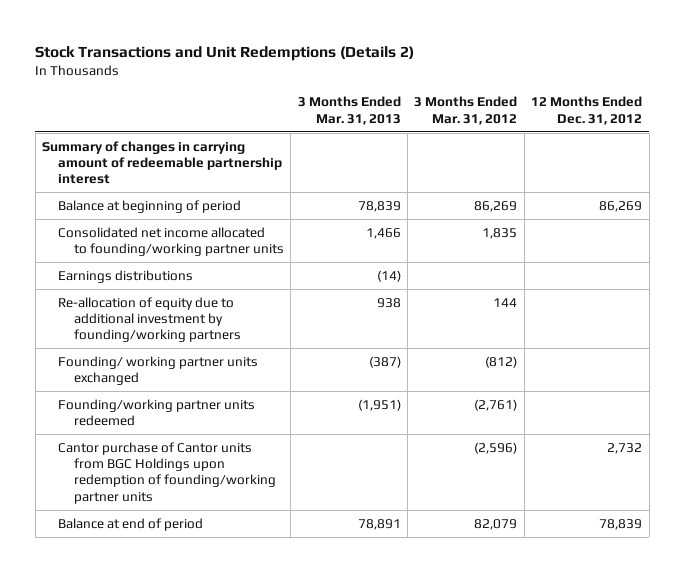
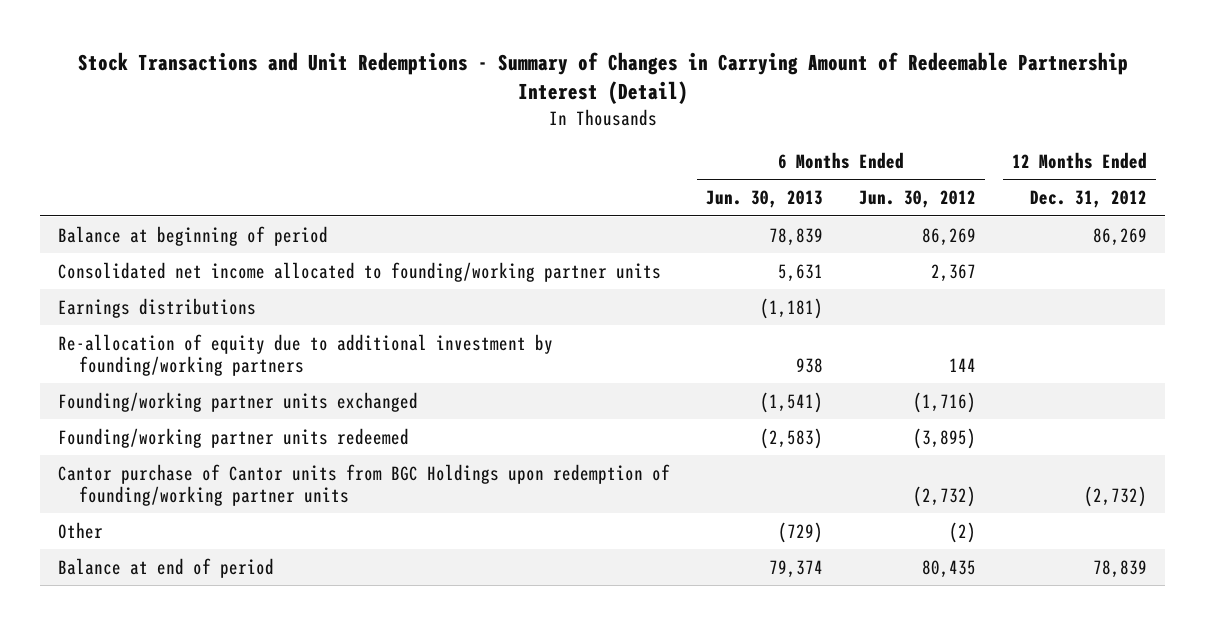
- Stock Transactions and Unit Redemptions (Details 2)
+ Stock Transactions and Unit Redemptions - Summary of Changes in Carrying Amount of Redeemable Partnership Interest (Detail)
- | 3 Months Ended Mar. 31, 2013 | 3 Months Ended Mar. 31, 2012 | 12 Months Ended Dec. 31, 2012
+ | 6 Months Ended Jun. 30, 2013 | 6 Months Ended Jun. 30, 2012 | 12 Months Ended Dec. 31, 2012
- Summary of changes in carrying amount of redeemable partnership interest
- Founding/ working partner units exchanged | (387) | (812) |
+ Founding/working partner units exchanged | (1,541) | (1,716) |
- Cantor purchase of Cantor units from BGC Holdings upon redemption of founding/working partner units | | (2,596) | 2,732
+ Cantor purchase of Cantor units from BGC Holdings upon redemption of founding/working partner units | | (2,732) | (2,732)
+ Other | (729) | (2) |

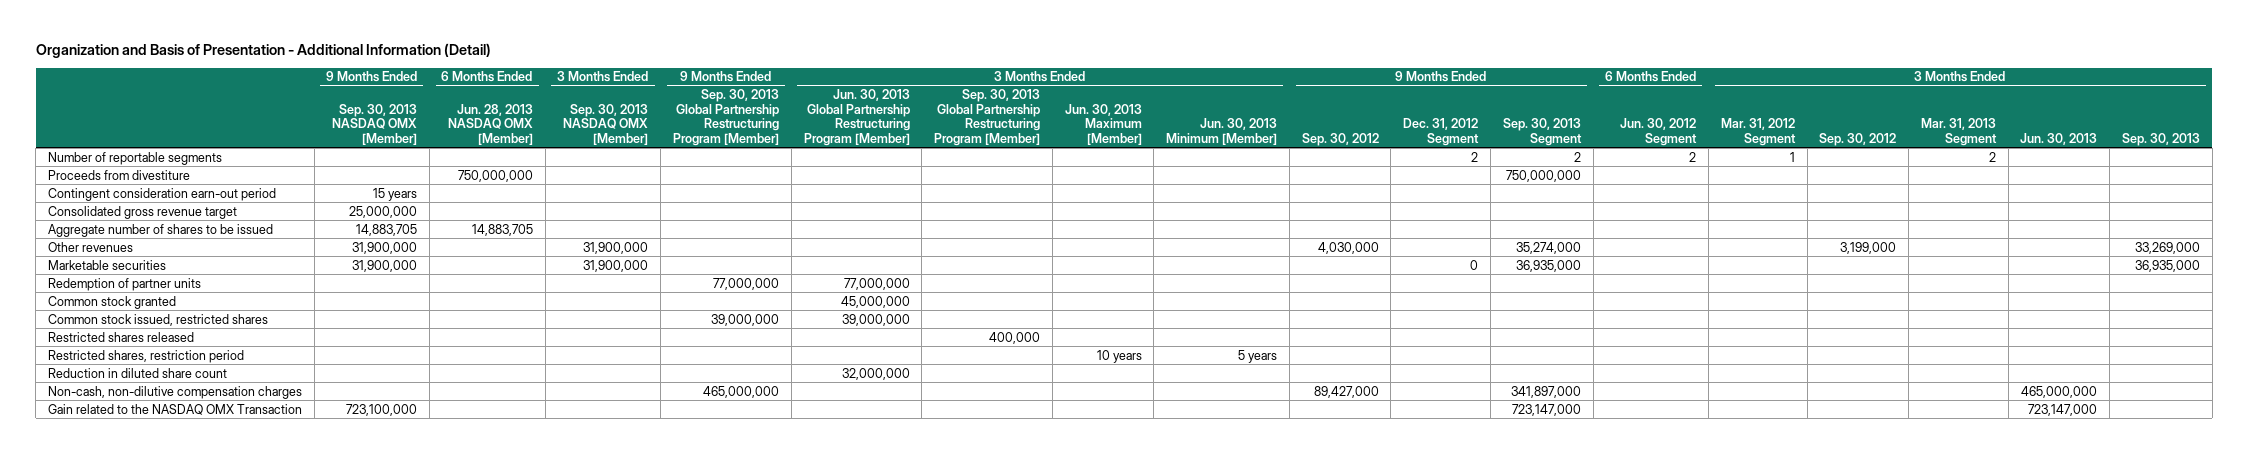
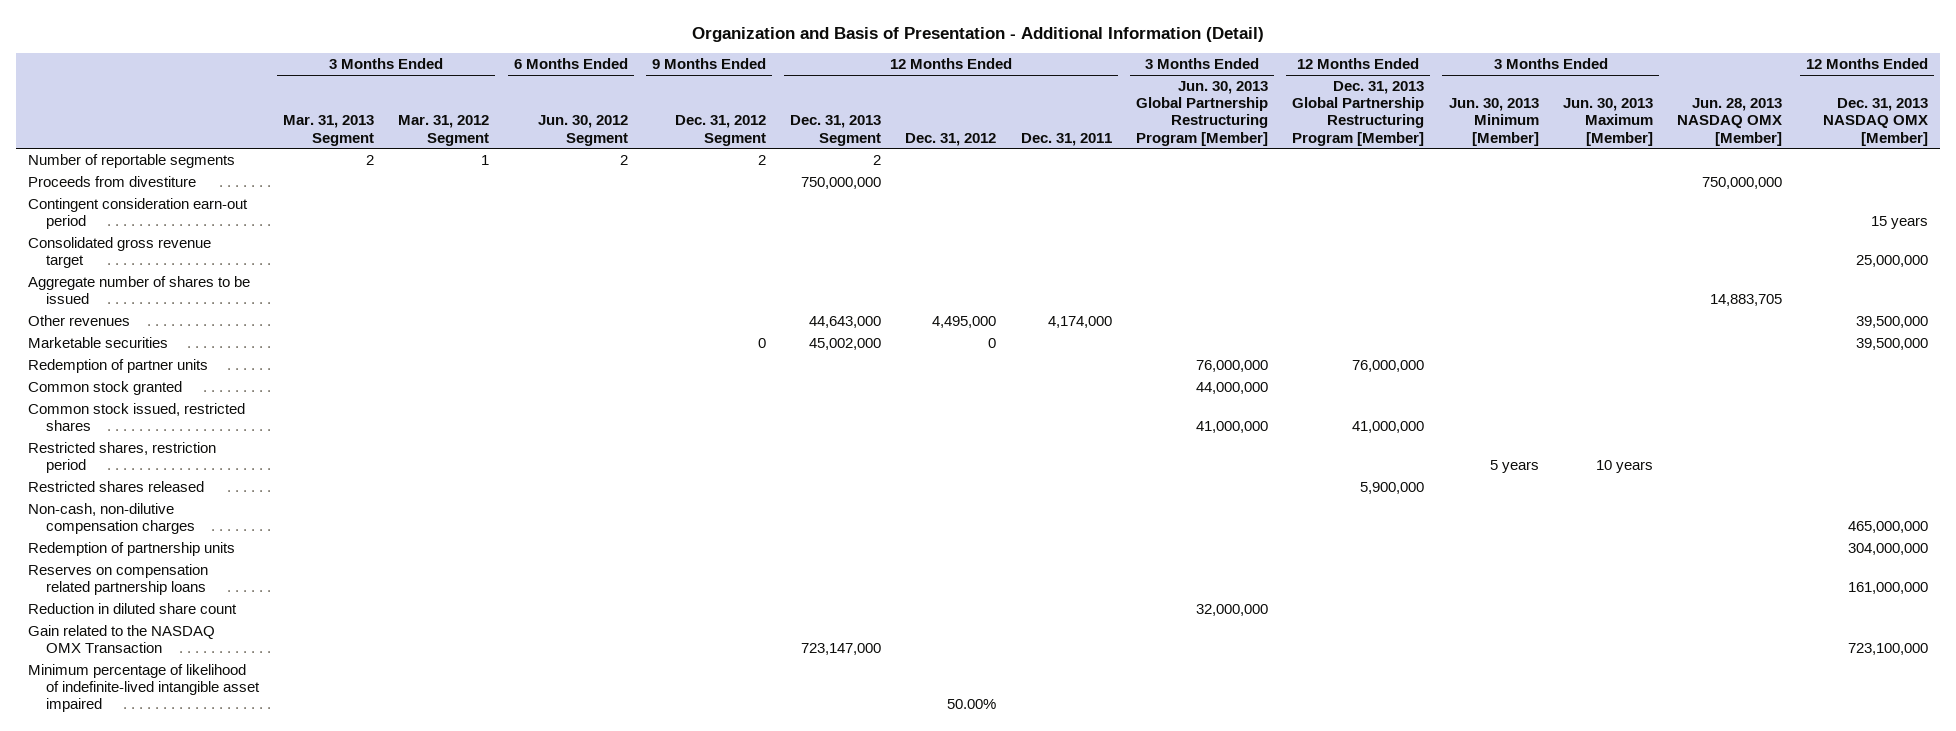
- | 9 Months Ended Sep. 30, 2013 NASDAQ OMX [Member] | 6 Months Ended Jun. 28, 2013 NASDAQ OMX [Member] | 3 Months Ended Sep. 30, 2013 NASDAQ OMX [Member] | 9 Months Ended Sep. 30, 2013 Global Partnership Restructuring Program [Member] | 3 Months Ended Jun. 30, 2013 Global Partnership Restructuring Program [Member] | 3 Months Ended Sep. 30, 2013 Global Partnership Restructuring Program [Member] | 3 Months Ended Jun. 30, 2013 Maximum [Member] | 3 Months Ended Jun. 30, 2013 Minimum [Member] | 9 Months Ended Sep. 30, 2012 | 9 Months Ended Dec. 31, 2012 Segment | 9 Months Ended Sep. 30, 2013 Segment | 6 Months Ended Jun. 30, 2012 Segment | 3 Months Ended Mar. 31, 2012 Segment | 3 Months Ended Sep. 30, 2012 | 3 Months Ended Mar. 31, 2013 Segment | 3 Months Ended Jun. 30, 2013 | 3 Months Ended Sep. 30, 2013
+ | 3 Months Ended Mar. 31, 2013 Segment | 3 Months Ended Mar. 31, 2012 Segment | 6 Months Ended Jun. 30, 2012 Segment | 9 Months Ended Dec. 31, 2012 Segment | 12 Months Ended Dec. 31, 2013 Segment | 12 Months Ended Dec. 31, 2012 | 12 Months Ended Dec. 31, 2011 | 3 Months Ended Jun. 30, 2013 Global Partnership Restructuring Program [Member] | 12 Months Ended Dec. 31, 2013 Global Partnership Restructuring Program [Member] | 3 Months Ended Jun. 30, 2013 Minimum [Member] | 3 Months Ended Jun. 30, 2013 Maximum [Member] | Jun. 28, 2013 NASDAQ OMX [Member] | 12 Months Ended Dec. 31, 2013 NASDAQ OMX [Member]
- Redemption of partner units | | | | 77,000,000 | 77,000,000 | | | | | | | | | | | |
- Common stock granted | | | | | 45,000,000 | | | | | | | | | | | |
- Common stock issued, restricted shares | | | | 39,000,000 | 39,000,000 | | | | | | | | | | | |
+ Redemption of partner units | | | | | | | | 76,000,000 | 76,000,000 | | | |
+ Common stock granted | | | | | | | | 44,000,000 | | | | |
+ Common stock issued, restricted shares | | | | | | | | 41,000,000 | 41,000,000 | | | |
moved down: Restricted shares released | | | | | | | | | 5,900,000 | | | |
+ Redemption of partnership units | | | | | | | | | | | | | 304,000,000
+ Reserves on compensation related partnership loans | | | | | | | | | | | | | 161,000,000
moved down: Reduction in diluted share count | | | | | | | | 32,000,000 | | | | |
+ Minimum percentage of likelihood of indefinite-lived intangible asset impaired | | | | | | 50.00% | | | | | | |

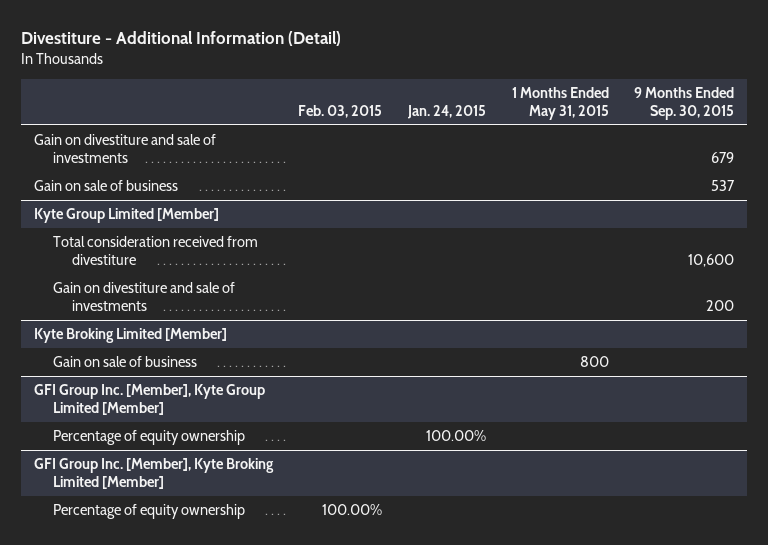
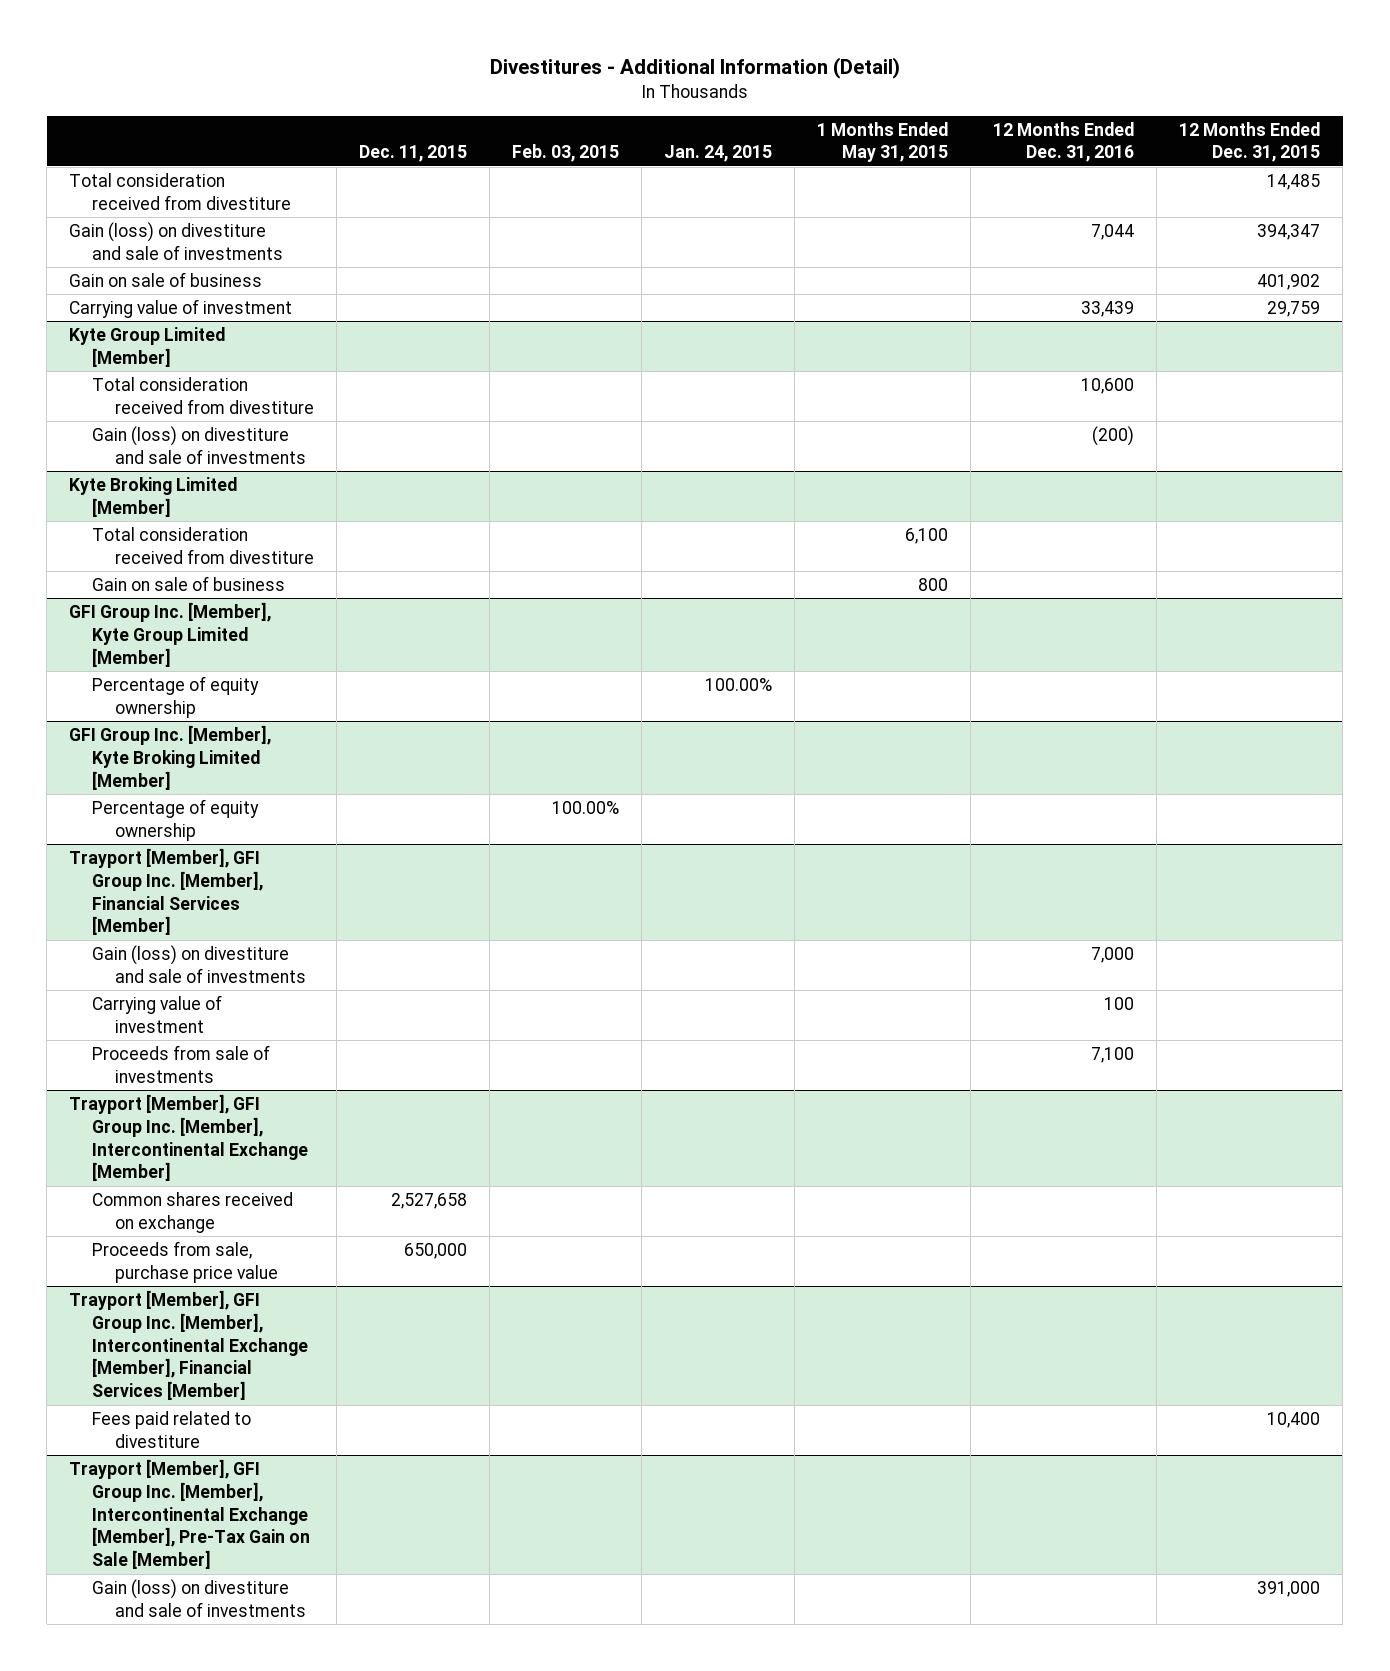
- Divestiture - Additional Information (Detail)
+ Divestitures - Additional Information (Detail)
- | Feb. 03, 2015 | Jan. 24, 2015 | 1 Months Ended May 31, 2015 | 9 Months Ended Sep. 30, 2015
+ | Dec. 11, 2015 | Feb. 03, 2015 | Jan. 24, 2015 | 1 Months Ended May 31, 2015 | 12 Months Ended Dec. 31, 2016 | 12 Months Ended Dec. 31, 2015
- Gain on divestiture and sale of investments | | | | 679
+ Total consideration received from divestiture | | | | | | 14,485
+ Gain (loss) on divestiture and sale of investments | | | | | 7,044 | 394,347
+ Carrying value of investment | | | | | 33,439 | 29,759
@ Kyte Group Limited [Member]
- Gain on divestiture and sale of investments | | | | 200
+ Gain (loss) on divestiture and sale of investments | | | | | (200) |
@ Kyte Broking Limited [Member]
+ Total consideration received from divestiture | | | | 6,100 | |
+ Trayport [Member], GFI Group Inc. [Member], Financial Services [Member]
+ Gain (loss) on divestiture and sale of investments | | | | | 7,000 |
+ Carrying value of investment | | | | | 100 |
+ Proceeds from sale of investments | | | | | 7,100 |
+ Trayport [Member], GFI Group Inc. [Member], Intercontinental Exchange [Member]
+ Common shares received on exchange | 2,527,658 | | | | |
+ Proceeds from sale, purchase price value | 650,000 | | | | |
+ Trayport [Member], GFI Group Inc. [Member], Intercontinental Exchange [Member], Financial Services [Member]
+ Fees paid related to divestiture | | | | | | 10,400
+ Trayport [Member], GFI Group Inc. [Member], Intercontinental Exchange [Member], Pre-Tax Gain on Sale [Member]
+ Gain (loss) on divestiture and sale of investments | | | | | | 391,000

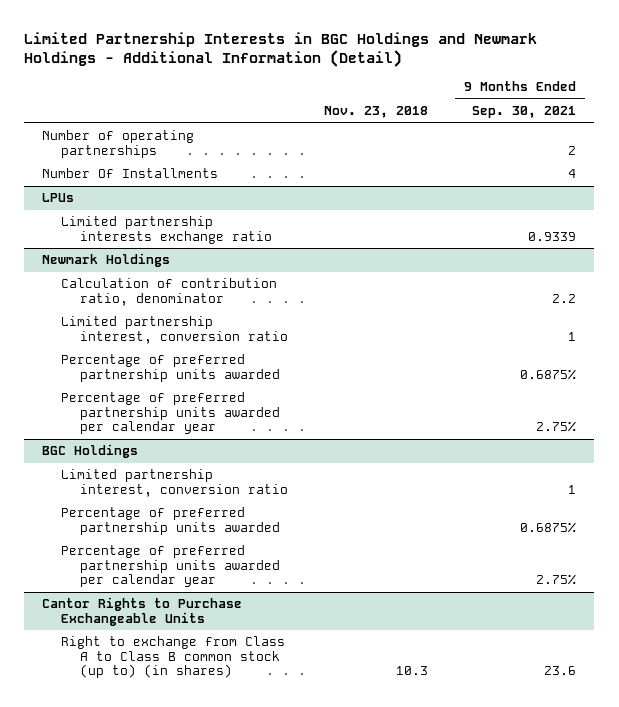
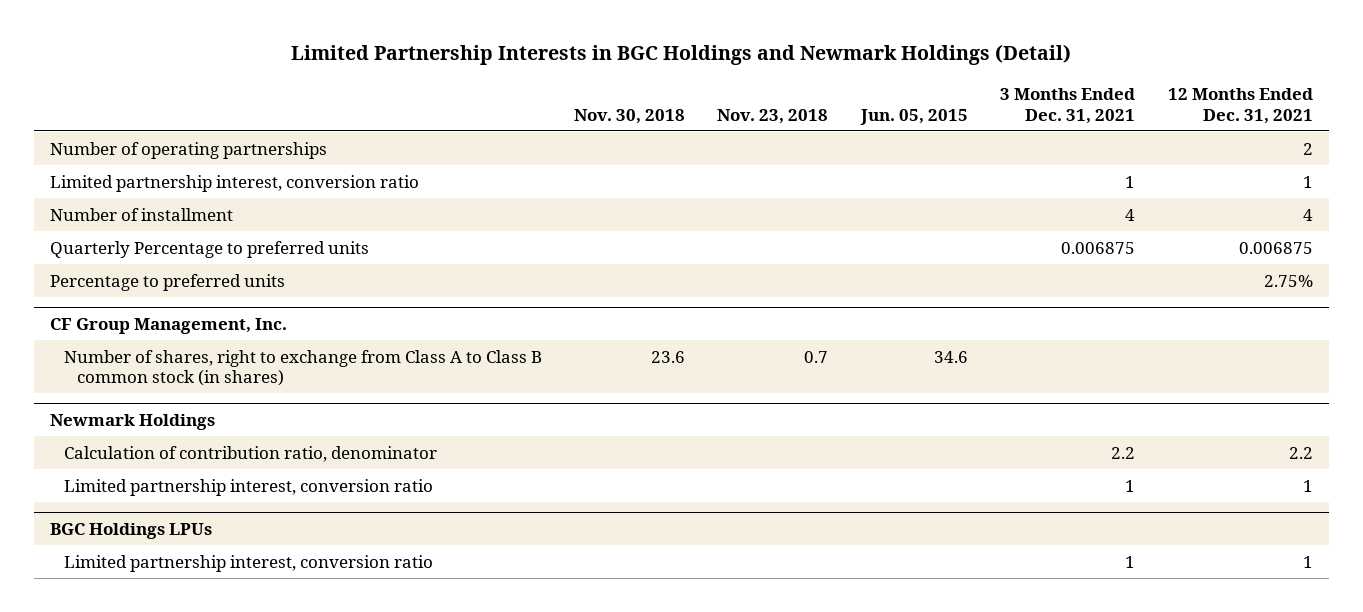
- Limited Partnership Interests in BGC Holdings and Newmark Holdings - Additional Information (Detail)
+ Limited Partnership Interests in BGC Holdings and Newmark Holdings (Detail)
- | Nov. 23, 2018 | 9 Months Ended Sep. 30, 2021
+ | Nov. 30, 2018 | Nov. 23, 2018 | Jun. 05, 2015 | 3 Months Ended Dec. 31, 2021 | 12 Months Ended Dec. 31, 2021
- Number Of Installments | | 4
- LPUs
- Limited partnership interests exchange ratio | | 0.9339
+ Limited partnership interest, conversion ratio | | | | 1 | 1
+ Number of installment | | | | 4 | 4
+ Quarterly Percentage to preferred units | | | | 0.006875 | 0.006875
+ Percentage to preferred units | | | | | 2.75%
+ CF Group Management, Inc.
+ Number of shares, right to exchange from Class A to Class B common stock (in shares) | 23.6 | 0.7 | 34.6 | |
@ Newmark Holdings
- Percentage of preferred partnership units awarded | | 0.6875%
- Percentage of preferred partnership units awarded per calendar year | | 2.75%
- BGC Holdings
+ BGC Holdings LPUs
- Percentage of preferred partnership units awarded | | 0.6875%
- Percentage of preferred partnership units awarded per calendar year | | 2.75%
- Cantor Rights to Purchase Exchangeable Units
- Right to exchange from Class A to Class B common stock (up to) (in shares) | 10.3 | 23.6

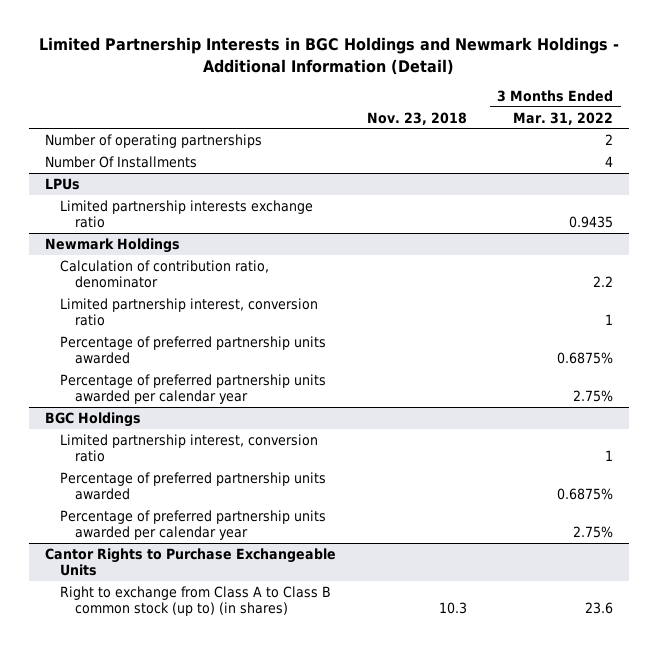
- Limited Partnership Interests in BGC Holdings and Newmark Holdings (Detail)
+ Limited Partnership Interests in BGC Holdings and Newmark Holdings - Additional Information (Detail)
- | Nov. 30, 2018 | Nov. 23, 2018 | Jun. 05, 2015 | 3 Months Ended Dec. 31, 2021 | 12 Months Ended Dec. 31, 2021
+ | Nov. 23, 2018 | 3 Months Ended Mar. 31, 2022
- Limited partnership interest, conversion ratio | | | | 1 | 1
- Number of installment | | | | 4 | 4
- Quarterly Percentage to preferred units | | | | 0.006875 | 0.006875
- Percentage to preferred units | | | | | 2.75%
- CF Group Management, Inc.
- Number of shares, right to exchange from Class A to Class B common stock (in shares) | 23.6 | 0.7 | 34.6 | |
+ Number Of Installments | | 4
+ LPUs
+ Limited partnership interests exchange ratio | | 0.9435
- BGC Holdings LPUs
@ Newmark Holdings
+ Percentage of preferred partnership units awarded | | 0.6875%
+ Percentage of preferred partnership units awarded per calendar year | | 2.75%
+ BGC Holdings
+ Percentage of preferred partnership units awarded | | 0.6875%
+ Percentage of preferred partnership units awarded per calendar year | | 2.75%
+ Cantor Rights to Purchase Exchangeable Units
+ Right to exchange from Class A to Class B common stock (up to) (in shares) | 10.3 | 23.6

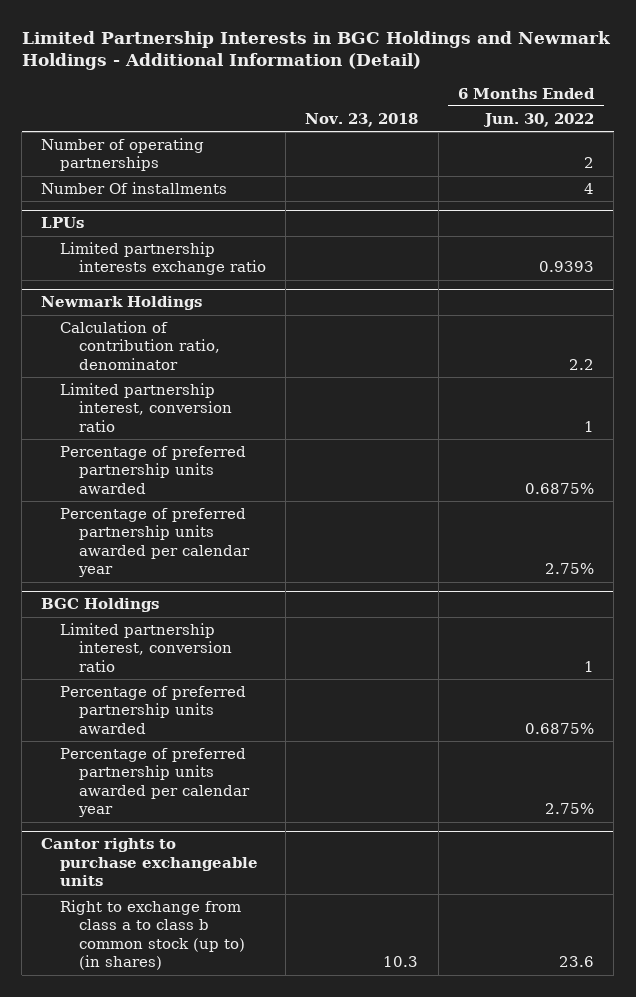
- | Nov. 23, 2018 | 3 Months Ended Mar. 31, 2022
+ | Nov. 23, 2018 | 6 Months Ended Jun. 30, 2022
- Number Of Installments | | 4
+ Number Of installments | | 4
- Cantor Rights to Purchase Exchangeable Units
- Right to exchange from Class A to Class B common stock (up to) (in shares) | 10.3 | 23.6
+ Cantor rights to purchase exchangeable units
+ Right to exchange from class a to class b common stock (up to) (in shares) | 10.3 | 23.6

